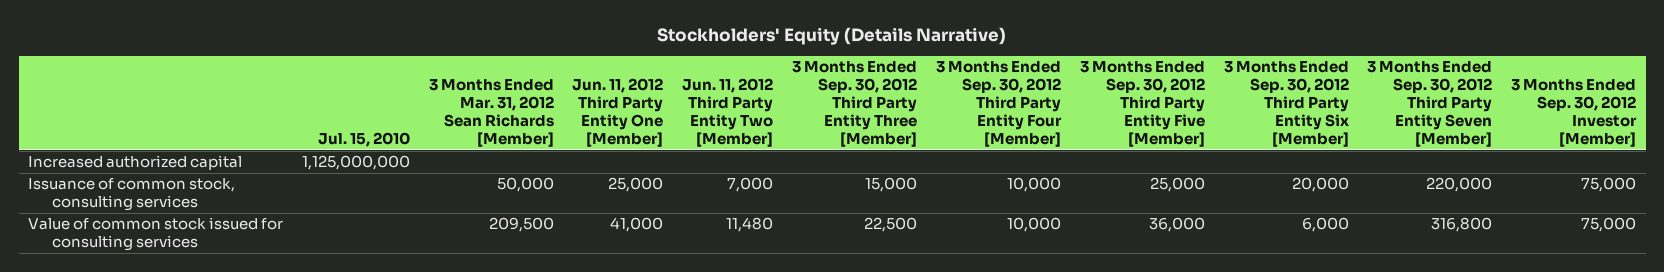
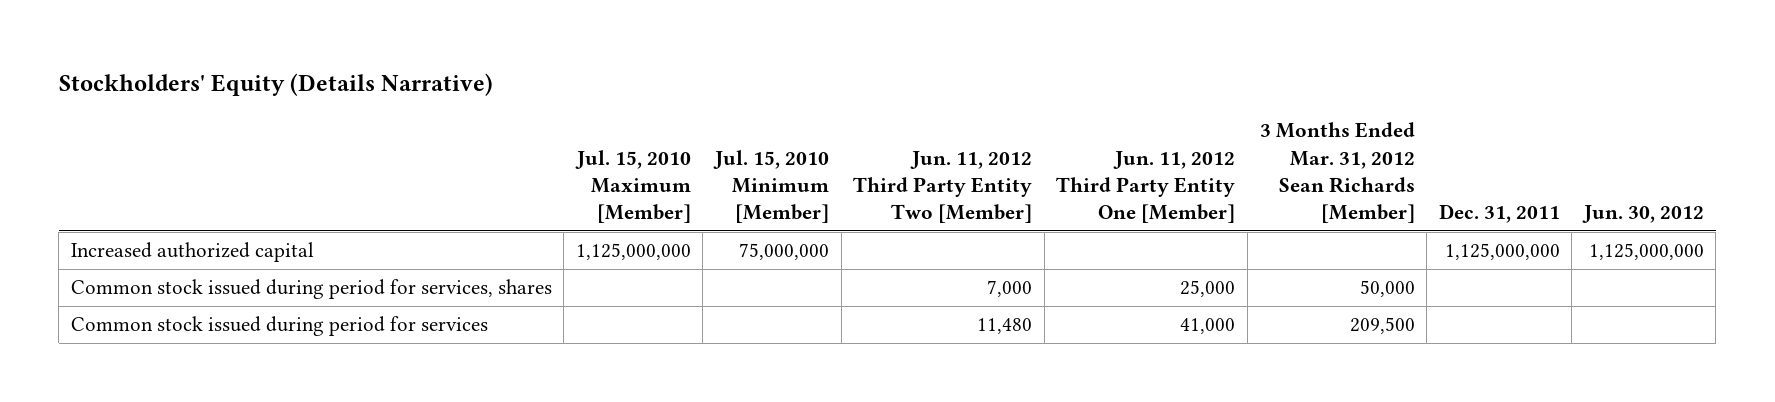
- | Jul. 15, 2010 | 3 Months Ended Mar. 31, 2012 Sean Richards [Member] | Jun. 11, 2012 Third Party Entity One [Member] | Jun. 11, 2012 Third Party Entity Two [Member] | 3 Months Ended Sep. 30, 2012 Third Party Entity Three [Member] | 3 Months Ended Sep. 30, 2012 Third Party Entity Four [Member] | 3 Months Ended Sep. 30, 2012 Third Party Entity Five [Member] | 3 Months Ended Sep. 30, 2012 Third Party Entity Six [Member] | 3 Months Ended Sep. 30, 2012 Third Party Entity Seven [Member] | 3 Months Ended Sep. 30, 2012 Investor [Member]
+ | Jul. 15, 2010 Maximum [Member] | Jul. 15, 2010 Minimum [Member] | Jun. 11, 2012 Third Party Entity Two [Member] | Jun. 11, 2012 Third Party Entity One [Member] | 3 Months Ended Mar. 31, 2012 Sean Richards [Member] | Dec. 31, 2011 | Jun. 30, 2012
- Issuance of common stock, consulting services | | 50,000 | 25,000 | 7,000 | 15,000 | 10,000 | 25,000 | 20,000 | 220,000 | 75,000
- Value of common stock issued for consulting services | | 209,500 | 41,000 | 11,480 | 22,500 | 10,000 | 36,000 | 6,000 | 316,800 | 75,000
+ Common stock issued during period for services, shares | | | 7,000 | 25,000 | 50,000 | |
+ Common stock issued during period for services | | | 11,480 | 41,000 | 209,500 | |

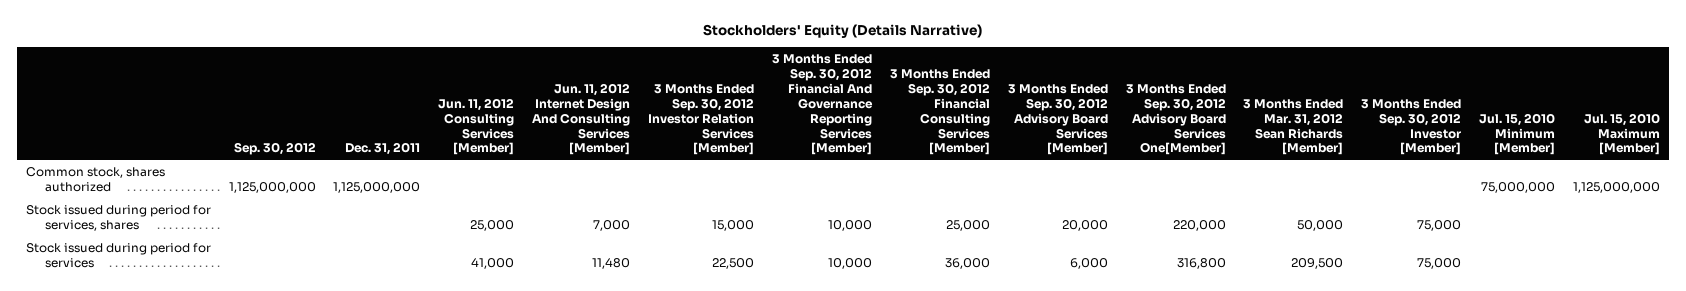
- | Jul. 15, 2010 Maximum [Member] | Jul. 15, 2010 Minimum [Member] | Jun. 11, 2012 Third Party Entity Two [Member] | Jun. 11, 2012 Third Party Entity One [Member] | 3 Months Ended Mar. 31, 2012 Sean Richards [Member] | Dec. 31, 2011 | Jun. 30, 2012
+ | Sep. 30, 2012 | Dec. 31, 2011 | Jun. 11, 2012 Consulting Services [Member] | Jun. 11, 2012 Internet Design And Consulting Services [Member] | 3 Months Ended Sep. 30, 2012 Investor Relation Services [Member] | 3 Months Ended Sep. 30, 2012 Financial And Governance Reporting Services [Member] | 3 Months Ended Sep. 30, 2012 Financial Consulting Services [Member] | 3 Months Ended Sep. 30, 2012 Advisory Board Services [Member] | 3 Months Ended Sep. 30, 2012 Advisory Board Services One[Member] | 3 Months Ended Mar. 31, 2012 Sean Richards [Member] | 3 Months Ended Sep. 30, 2012 Investor [Member] | Jul. 15, 2010 Minimum [Member] | Jul. 15, 2010 Maximum [Member]
- Increased authorized capital | 1,125,000,000 | 75,000,000 | | | | 1,125,000,000 | 1,125,000,000
- Common stock issued during period for services, shares | | | 7,000 | 25,000 | 50,000 | |
- Common stock issued during period for services | | | 11,480 | 41,000 | 209,500 | |
+ Common stock, shares authorized | 1,125,000,000 | 1,125,000,000 | | | | | | | | | | 75,000,000 | 1,125,000,000
+ Stock issued during period for services, shares | | | 25,000 | 7,000 | 15,000 | 10,000 | 25,000 | 20,000 | 220,000 | 50,000 | 75,000 | |
+ Stock issued during period for services | | | 41,000 | 11,480 | 22,500 | 10,000 | 36,000 | 6,000 | 316,800 | 209,500 | 75,000 | |

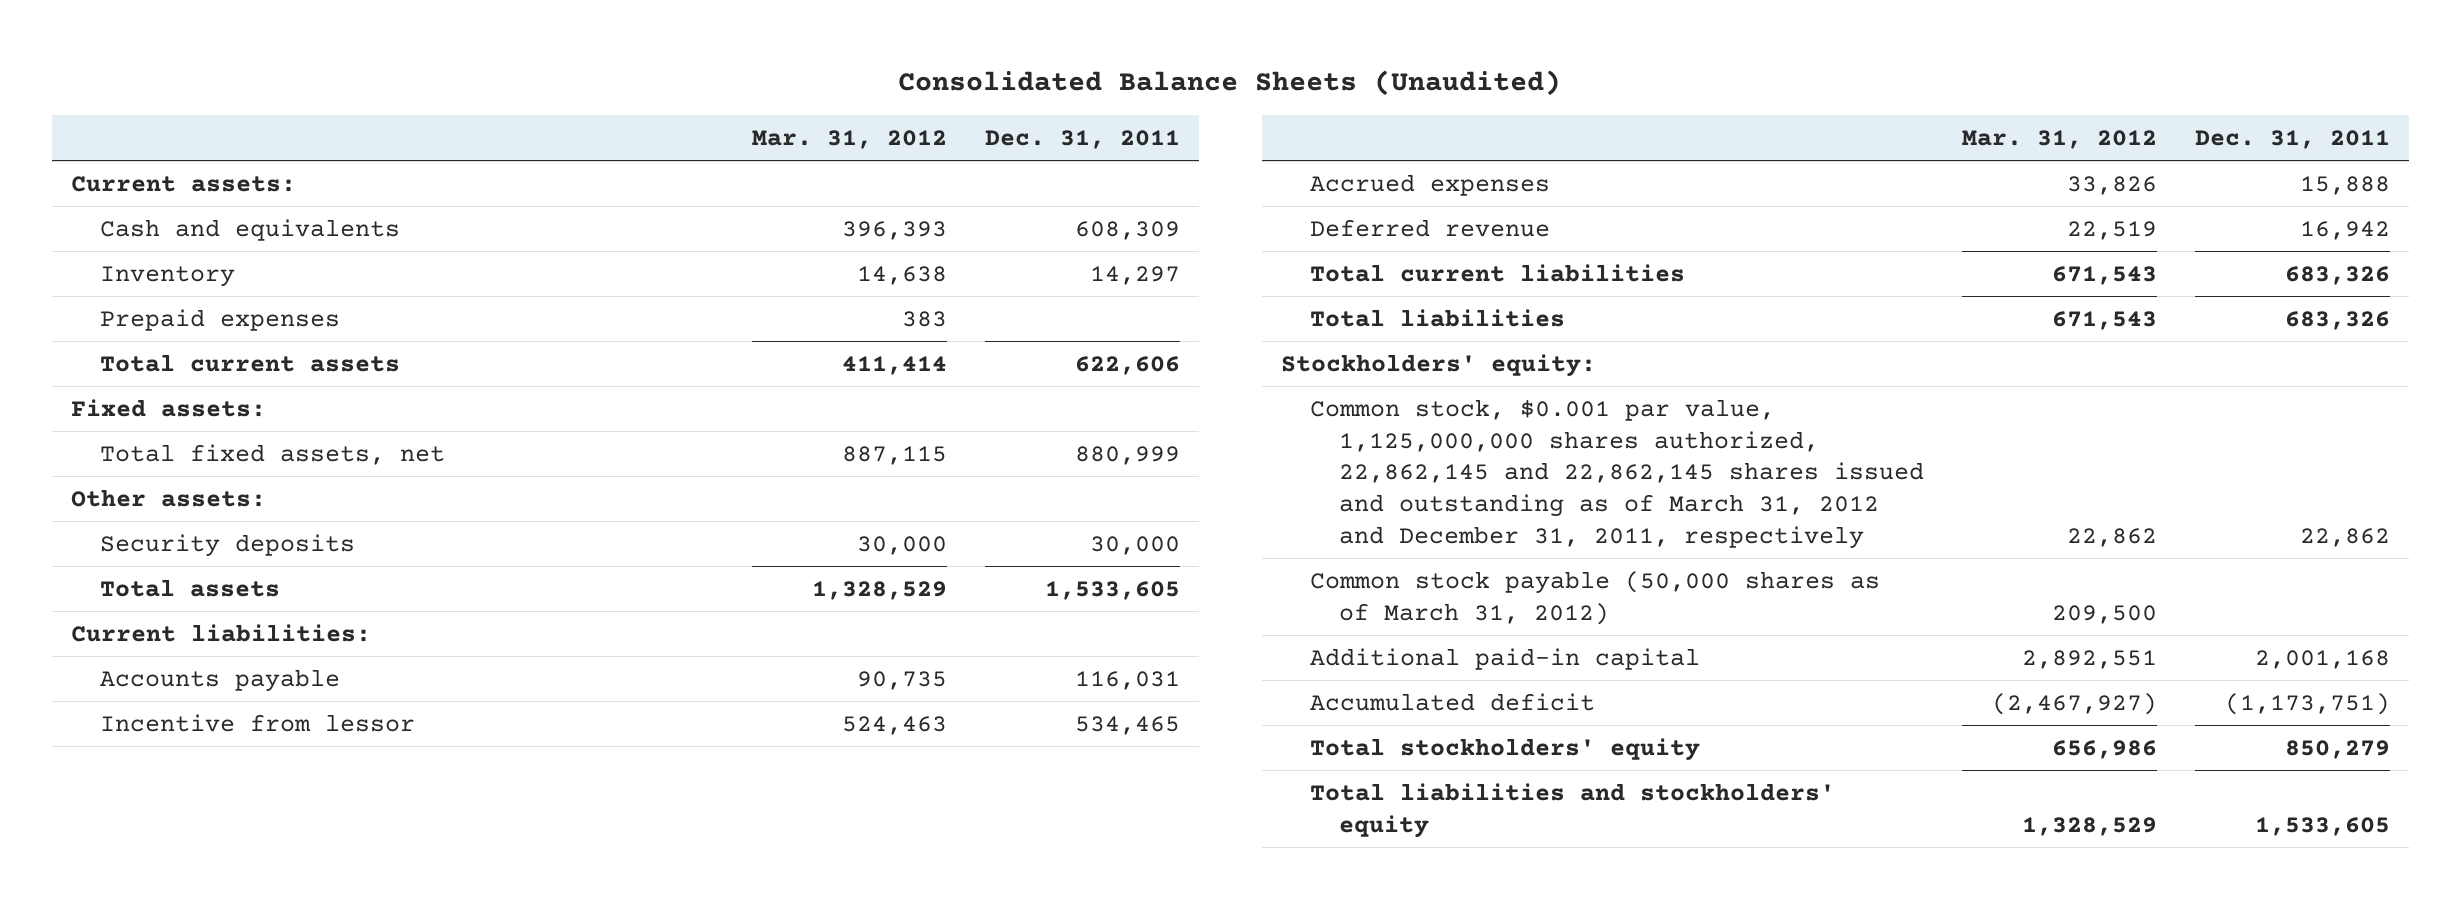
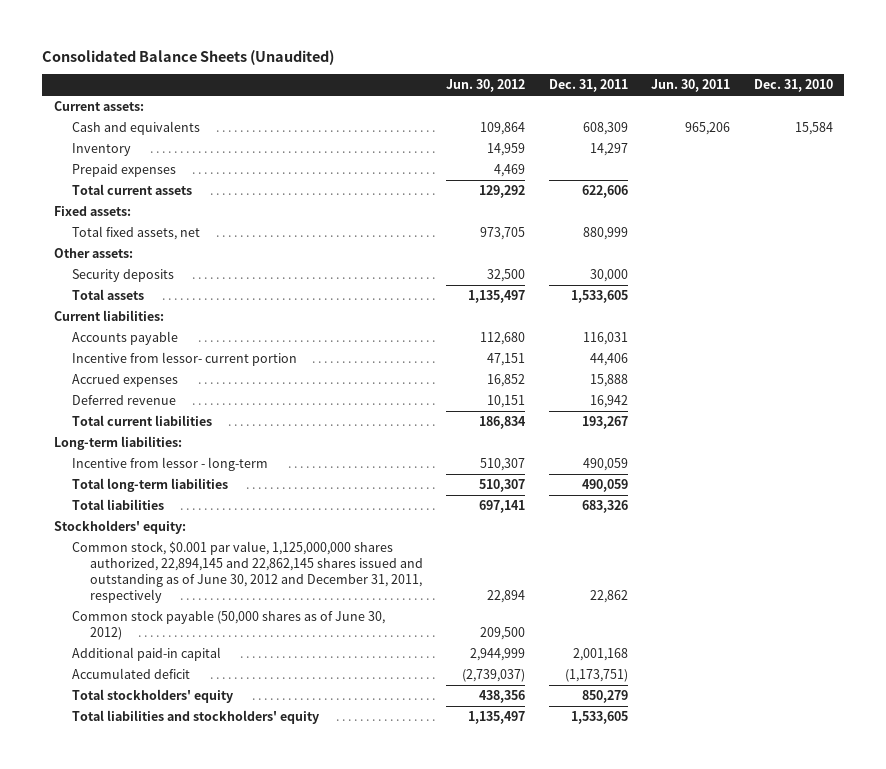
- | Mar. 31, 2012 | Dec. 31, 2011
+ | Jun. 30, 2012 | Dec. 31, 2011 | Jun. 30, 2011 | Dec. 31, 2010
- Incentive from lessor | 524,463 | 534,465
+ Incentive from lessor- current portion | 47,151 | 44,406 | |
- Total current liabilities | 671,543 | 683,326
+ Total current liabilities | 186,834 | 193,267 | |
+ Long-term liabilities:
+ Incentive from lessor - long-term | 510,307 | 490,059 | |
+ Total long-term liabilities | 510,307 | 490,059 | |
- Common stock, $0.001 par value, 1,125,000,000 shares authorized, 22,862,145 and 22,862,145 shares issued and outstanding as of March 31, 2012 and December 31, 2011, respectively | 22,862 | 22,862
- Common stock payable (50,000 shares as of March 31, 2012) | 209,500 |
+ Common stock, $0.001 par value, 1,125,000,000 shares authorized, 22,894,145 and 22,862,145 shares issued and outstanding as of June 30, 2012 and December 31, 2011, respectively | 22,894 | 22,862 | |
+ Common stock payable (50,000 shares as of June 30, 2012) | 209,500 | | |

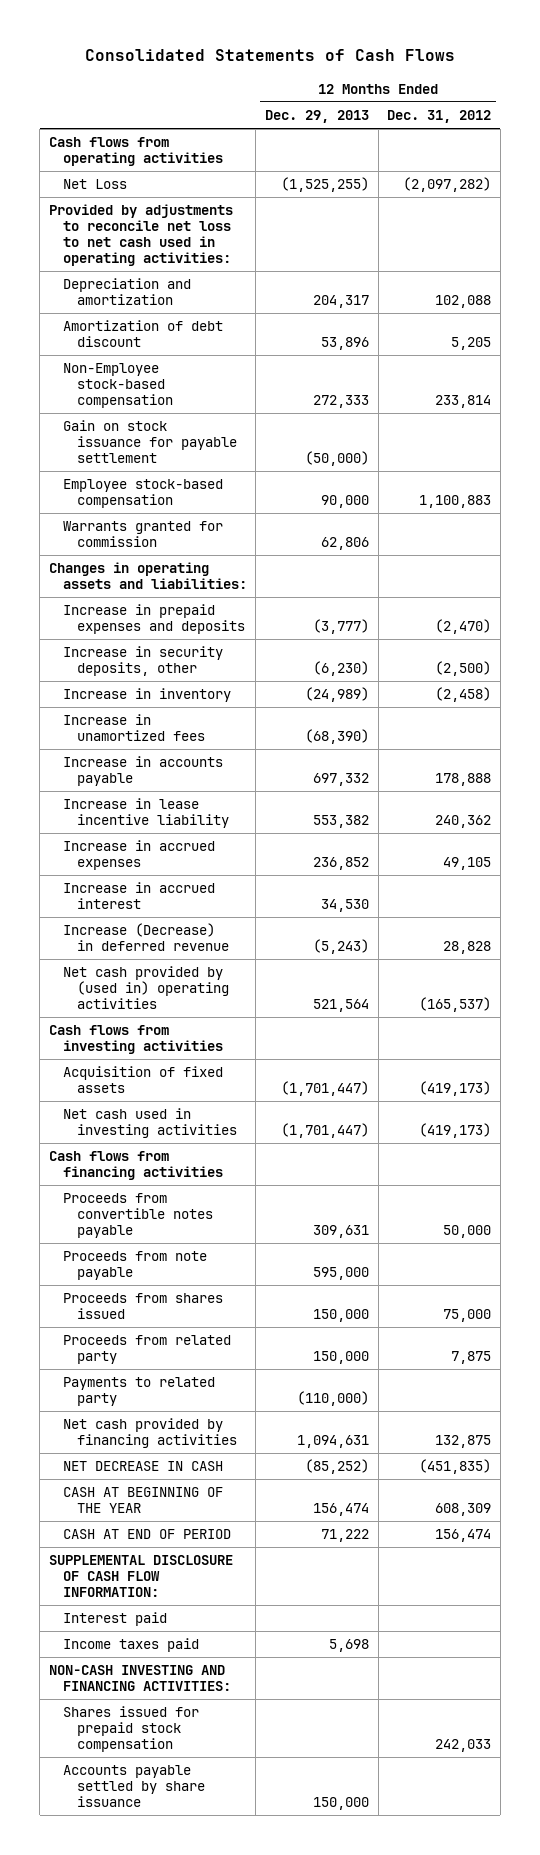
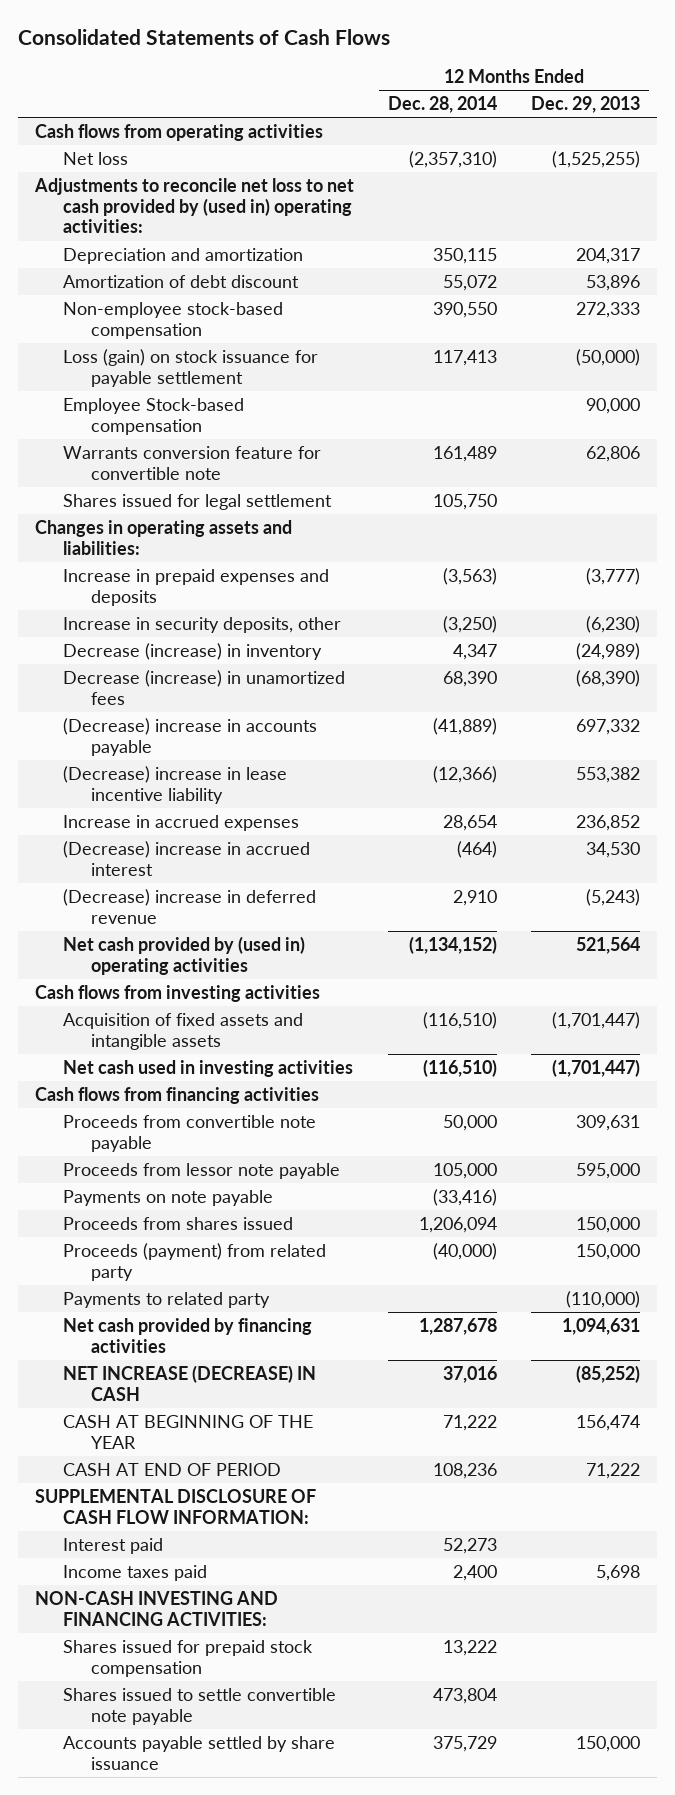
- | 12 Months Ended Dec. 29, 2013 | 12 Months Ended Dec. 31, 2012
+ | 12 Months Ended Dec. 28, 2014 | 12 Months Ended Dec. 29, 2013
- Net Loss | (1,525,255) | (2,097,282)
- Provided by adjustments to reconcile net loss to net cash used in operating activities:
+ Net loss | (2,357,310) | (1,525,255)
+ Adjustments to reconcile net loss to net cash provided by (used in) operating activities:
- Non-Employee stock-based compensation | 272,333 | 233,814
- Gain on stock issuance for payable settlement | (50,000) |
- Employee stock-based compensation | 90,000 | 1,100,883
- Warrants granted for commission | 62,806 |
+ Non-employee stock-based compensation | 390,550 | 272,333
+ Loss (gain) on stock issuance for payable settlement | 117,413 | (50,000)
+ Employee Stock-based compensation | | 90,000
+ Warrants conversion feature for convertible note | 161,489 | 62,806
+ Shares issued for legal settlement | 105,750 |
- Increase in inventory | (24,989) | (2,458)
- Increase in unamortized fees | (68,390) |
- Increase in accounts payable | 697,332 | 178,888
- Increase in lease incentive liability | 553,382 | 240,362
+ Decrease (increase) in inventory | 4,347 | (24,989)
+ Decrease (increase) in unamortized fees | 68,390 | (68,390)
+ (Decrease) increase in accounts payable | (41,889) | 697,332
+ (Decrease) increase in lease incentive liability | (12,366) | 553,382
- Increase in accrued interest | 34,530 |
- Increase (Decrease) in deferred revenue | (5,243) | 28,828
+ (Decrease) increase in accrued interest | (464) | 34,530
+ (Decrease) increase in deferred revenue | 2,910 | (5,243)
- Acquisition of fixed assets | (1,701,447) | (419,173)
+ Acquisition of fixed assets and intangible assets | (116,510) | (1,701,447)
- Proceeds from convertible notes payable | 309,631 | 50,000
- Proceeds from note payable | 595,000 |
+ Proceeds from convertible note payable | 50,000 | 309,631
+ Proceeds from lessor note payable | 105,000 | 595,000
+ Payments on note payable | (33,416) |
- Proceeds from related party | 150,000 | 7,875
+ Proceeds (payment) from related party | (40,000) | 150,000
- NET DECREASE IN CASH | (85,252) | (451,835)
+ NET INCREASE (DECREASE) IN CASH | 37,016 | (85,252)
+ Shares issued to settle convertible note payable | 473,804 |

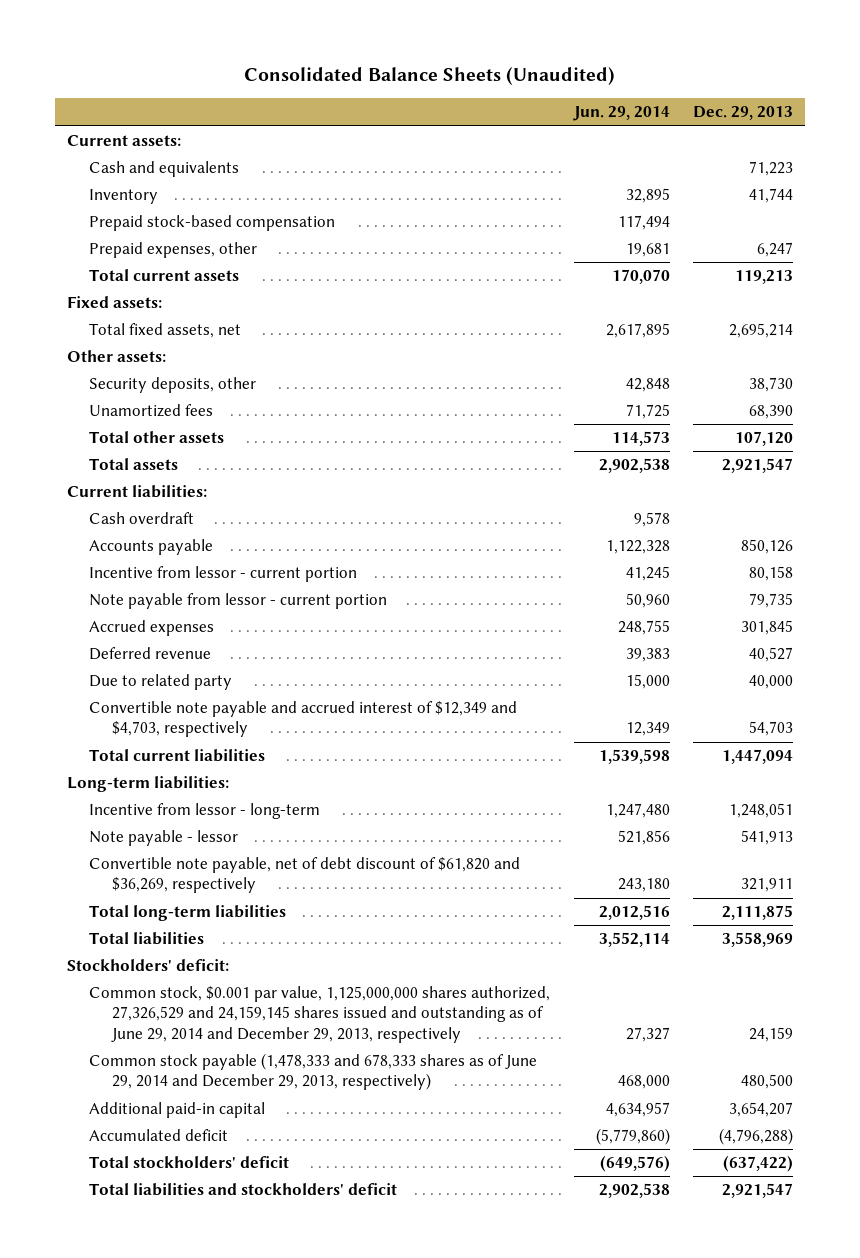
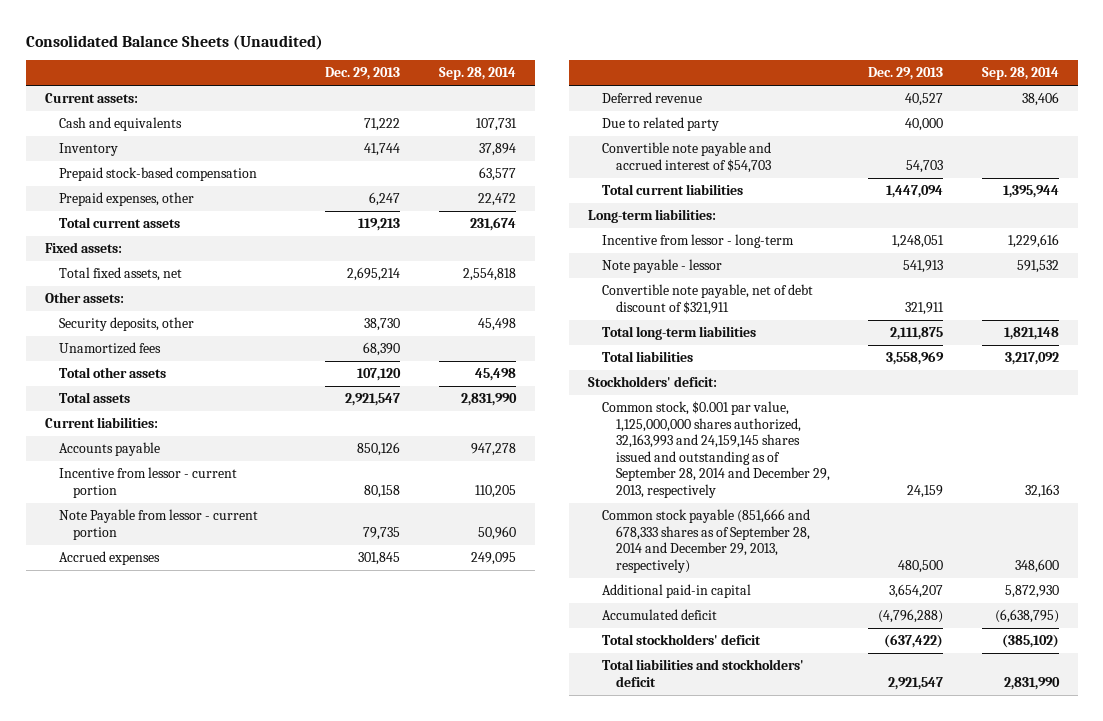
- | Jun. 29, 2014 | Dec. 29, 2013
+ | Dec. 29, 2013 | Sep. 28, 2014
- Cash and equivalents | | 71,223
+ Cash and equivalents | 71,222 | 107,731
- Cash overdraft | 9,578 |
- Note payable from lessor - current portion | 50,960 | 79,735
+ Note Payable from lessor - current portion | 79,735 | 50,960
- Convertible note payable and accrued interest of $12,349 and $4,703, respectively | 12,349 | 54,703
+ Convertible note payable and accrued interest of $54,703 | 54,703 |
- Convertible note payable, net of debt discount of $61,820 and $36,269, respectively | 243,180 | 321,911
+ Convertible note payable, net of debt discount of $321,911 | 321,911 |
- Common stock, $0.001 par value, 1,125,000,000 shares authorized, 27,326,529 and 24,159,145 shares issued and outstanding as of June 29, 2014 and December 29, 2013, respectively | 27,327 | 24,159
- Common stock payable (1,478,333 and 678,333 shares as of June 29, 2014 and December 29, 2013, respectively) | 468,000 | 480,500
+ Common stock, $0.001 par value, 1,125,000,000 shares authorized, 32,163,993 and 24,159,145 shares issued and outstanding as of September 28, 2014 and December 29, 2013, respectively | 24,159 | 32,163
+ Common stock payable (851,666 and 678,333 shares as of September 28, 2014 and December 29, 2013, respectively) | 480,500 | 348,600

